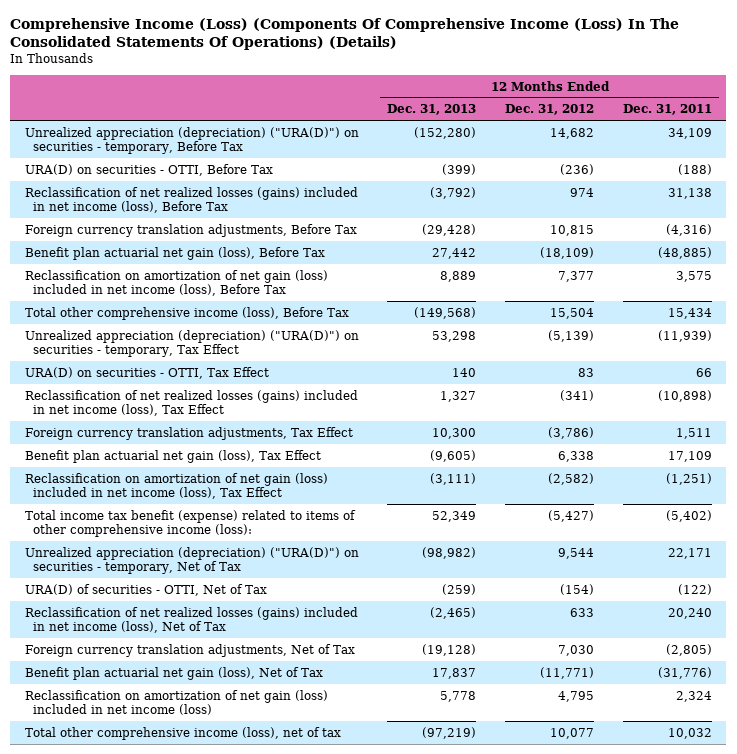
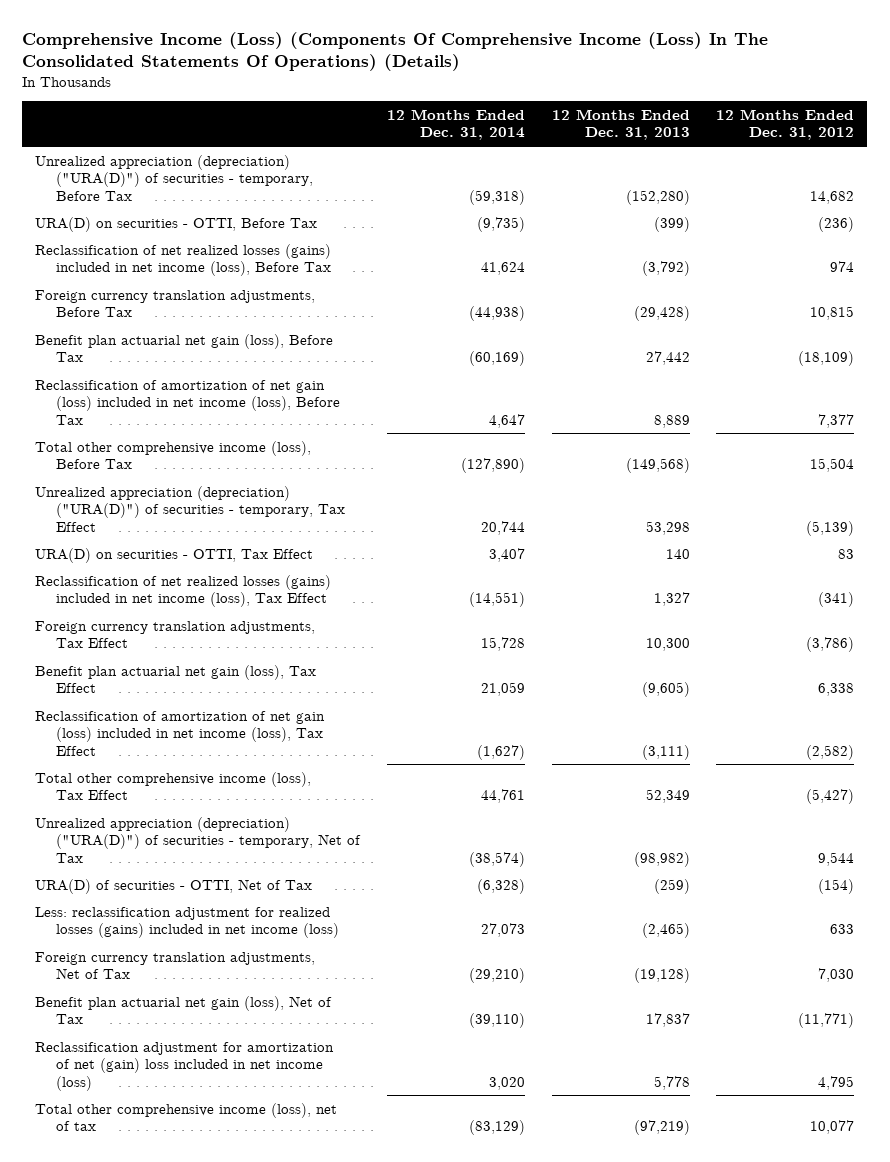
- | 12 Months Ended Dec. 31, 2013 | 12 Months Ended Dec. 31, 2012 | 12 Months Ended Dec. 31, 2011
+ | 12 Months Ended Dec. 31, 2014 | 12 Months Ended Dec. 31, 2013 | 12 Months Ended Dec. 31, 2012
- Unrealized appreciation (depreciation) ("URA(D)") on securities - temporary, Before Tax | (152,280) | 14,682 | 34,109
+ Unrealized appreciation (depreciation) ("URA(D)") of securities - temporary, Before Tax | (59,318) | (152,280) | 14,682
- Reclassification on amortization of net gain (loss) included in net income (loss), Before Tax | 8,889 | 7,377 | 3,575
+ Reclassification of amortization of net gain (loss) included in net income (loss), Before Tax | 4,647 | 8,889 | 7,377
- Unrealized appreciation (depreciation) ("URA(D)") on securities - temporary, Tax Effect | 53,298 | (5,139) | (11,939)
+ Unrealized appreciation (depreciation) ("URA(D)") of securities - temporary, Tax Effect | 20,744 | 53,298 | (5,139)
- Reclassification on amortization of net gain (loss) included in net income (loss), Tax Effect | (3,111) | (2,582) | (1,251)
- Total income tax benefit (expense) related to items of other comprehensive income (loss): | 52,349 | (5,427) | (5,402)
- Unrealized appreciation (depreciation) ("URA(D)") on securities - temporary, Net of Tax | (98,982) | 9,544 | 22,171
+ Reclassification of amortization of net gain (loss) included in net income (loss), Tax Effect | (1,627) | (3,111) | (2,582)
+ Total other comprehensive income (loss), Tax Effect | 44,761 | 52,349 | (5,427)
+ Unrealized appreciation (depreciation) ("URA(D)") of securities - temporary, Net of Tax | (38,574) | (98,982) | 9,544
- Reclassification of net realized losses (gains) included in net income (loss), Net of Tax | (2,465) | 633 | 20,240
+ Less: reclassification adjustment for realized losses (gains) included in net income (loss) | 27,073 | (2,465) | 633
- Reclassification on amortization of net gain (loss) included in net income (loss) | 5,778 | 4,795 | 2,324
+ Reclassification adjustment for amortization of net (gain) loss included in net income (loss) | 3,020 | 5,778 | 4,795

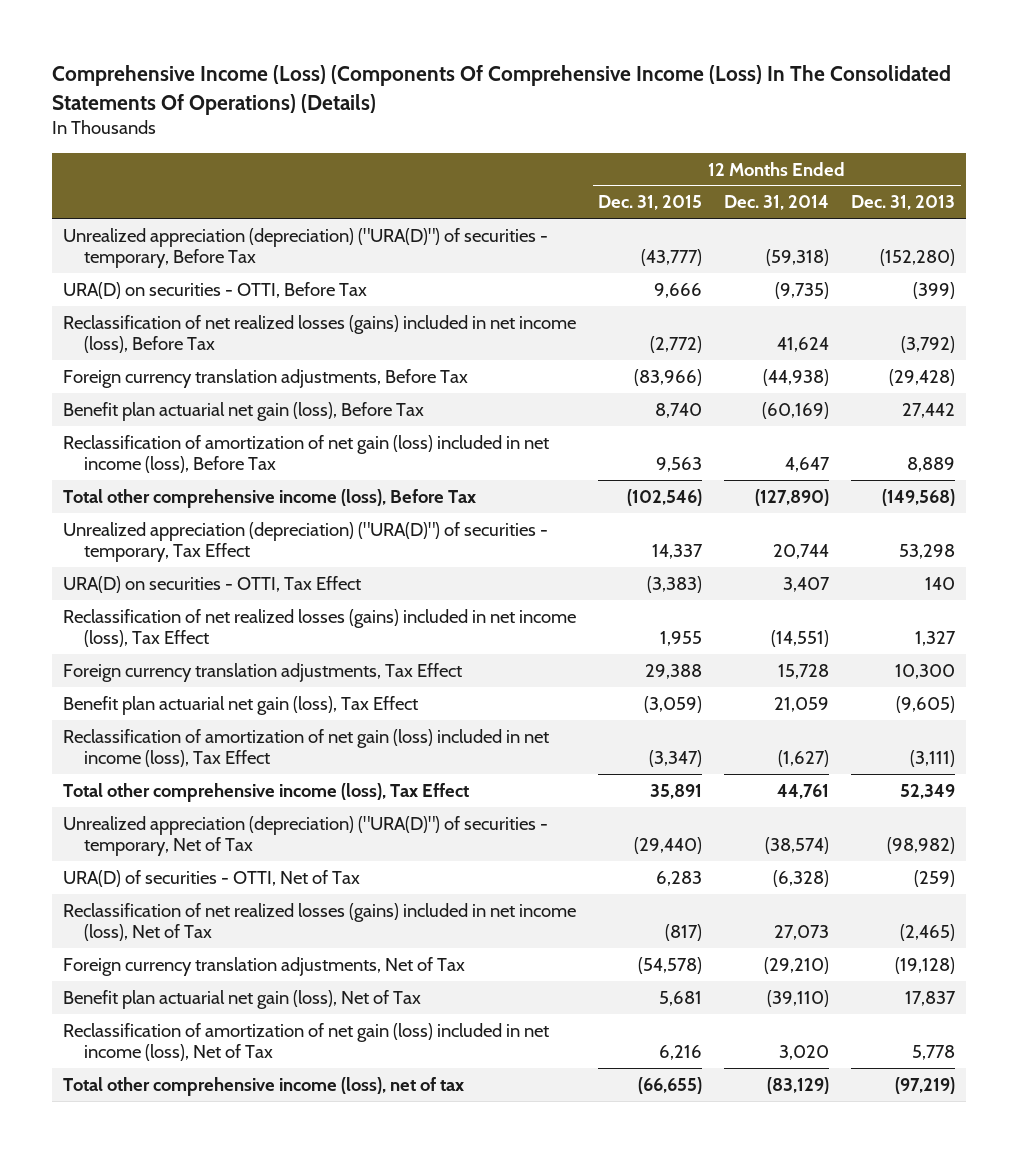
- | 12 Months Ended Dec. 31, 2014 | 12 Months Ended Dec. 31, 2013 | 12 Months Ended Dec. 31, 2012
+ | 12 Months Ended Dec. 31, 2015 | 12 Months Ended Dec. 31, 2014 | 12 Months Ended Dec. 31, 2013
- Less: reclassification adjustment for realized losses (gains) included in net income (loss) | 27,073 | (2,465) | 633
+ Reclassification of net realized losses (gains) included in net income (loss), Net of Tax | (817) | 27,073 | (2,465)
- Reclassification adjustment for amortization of net (gain) loss included in net income (loss) | 3,020 | 5,778 | 4,795
+ Reclassification of amortization of net gain (loss) included in net income (loss), Net of Tax | 6,216 | 3,020 | 5,778

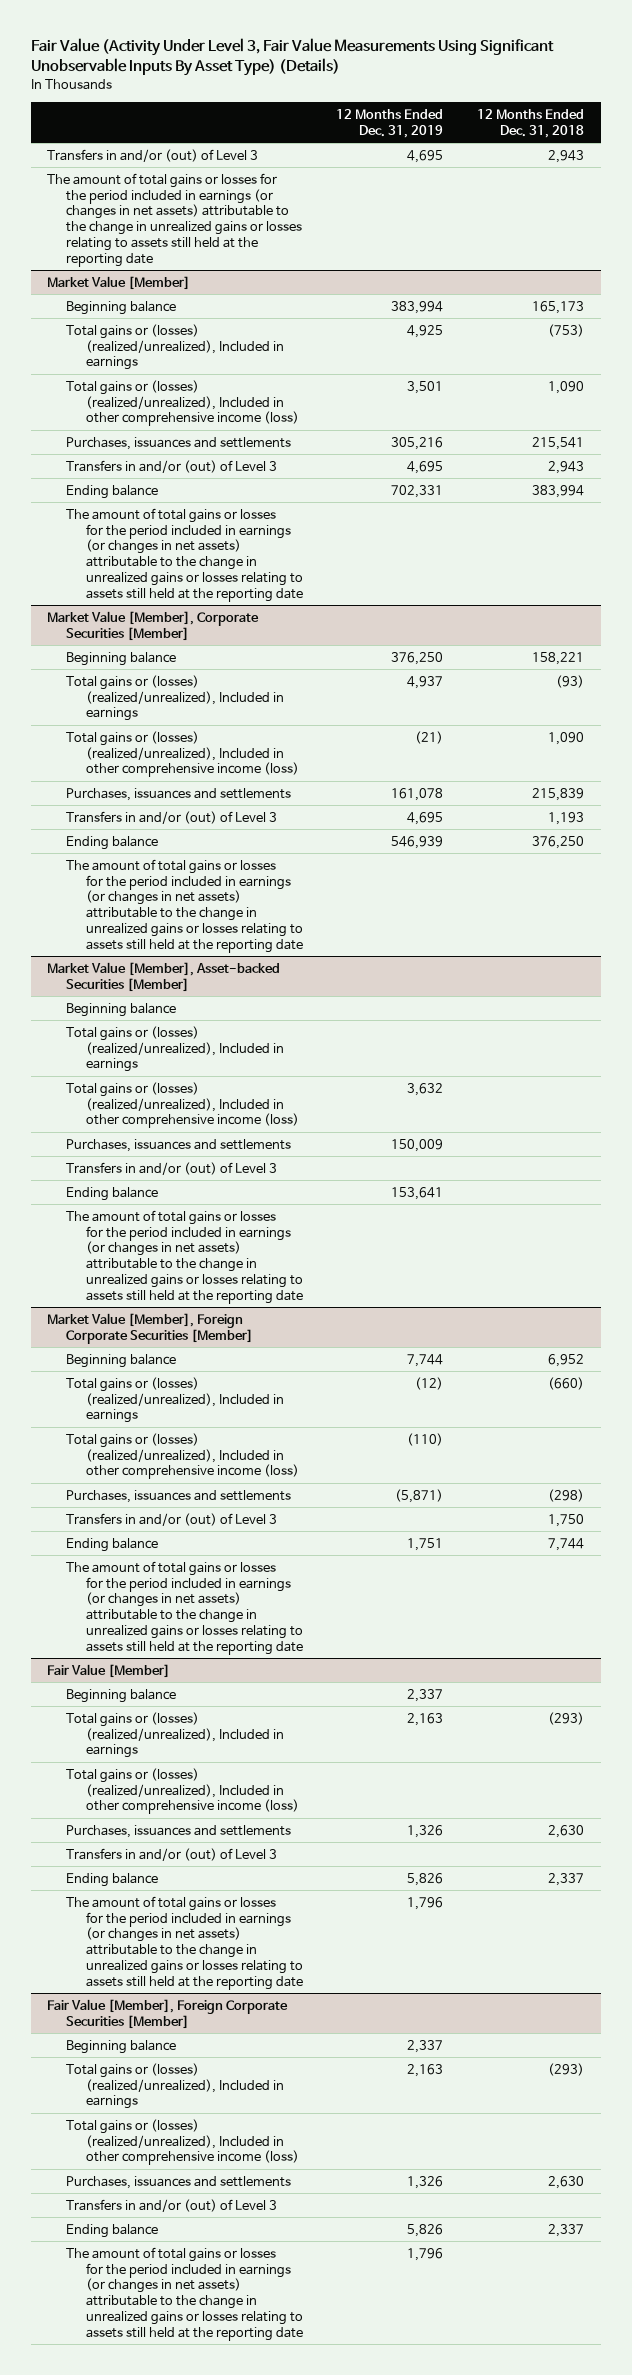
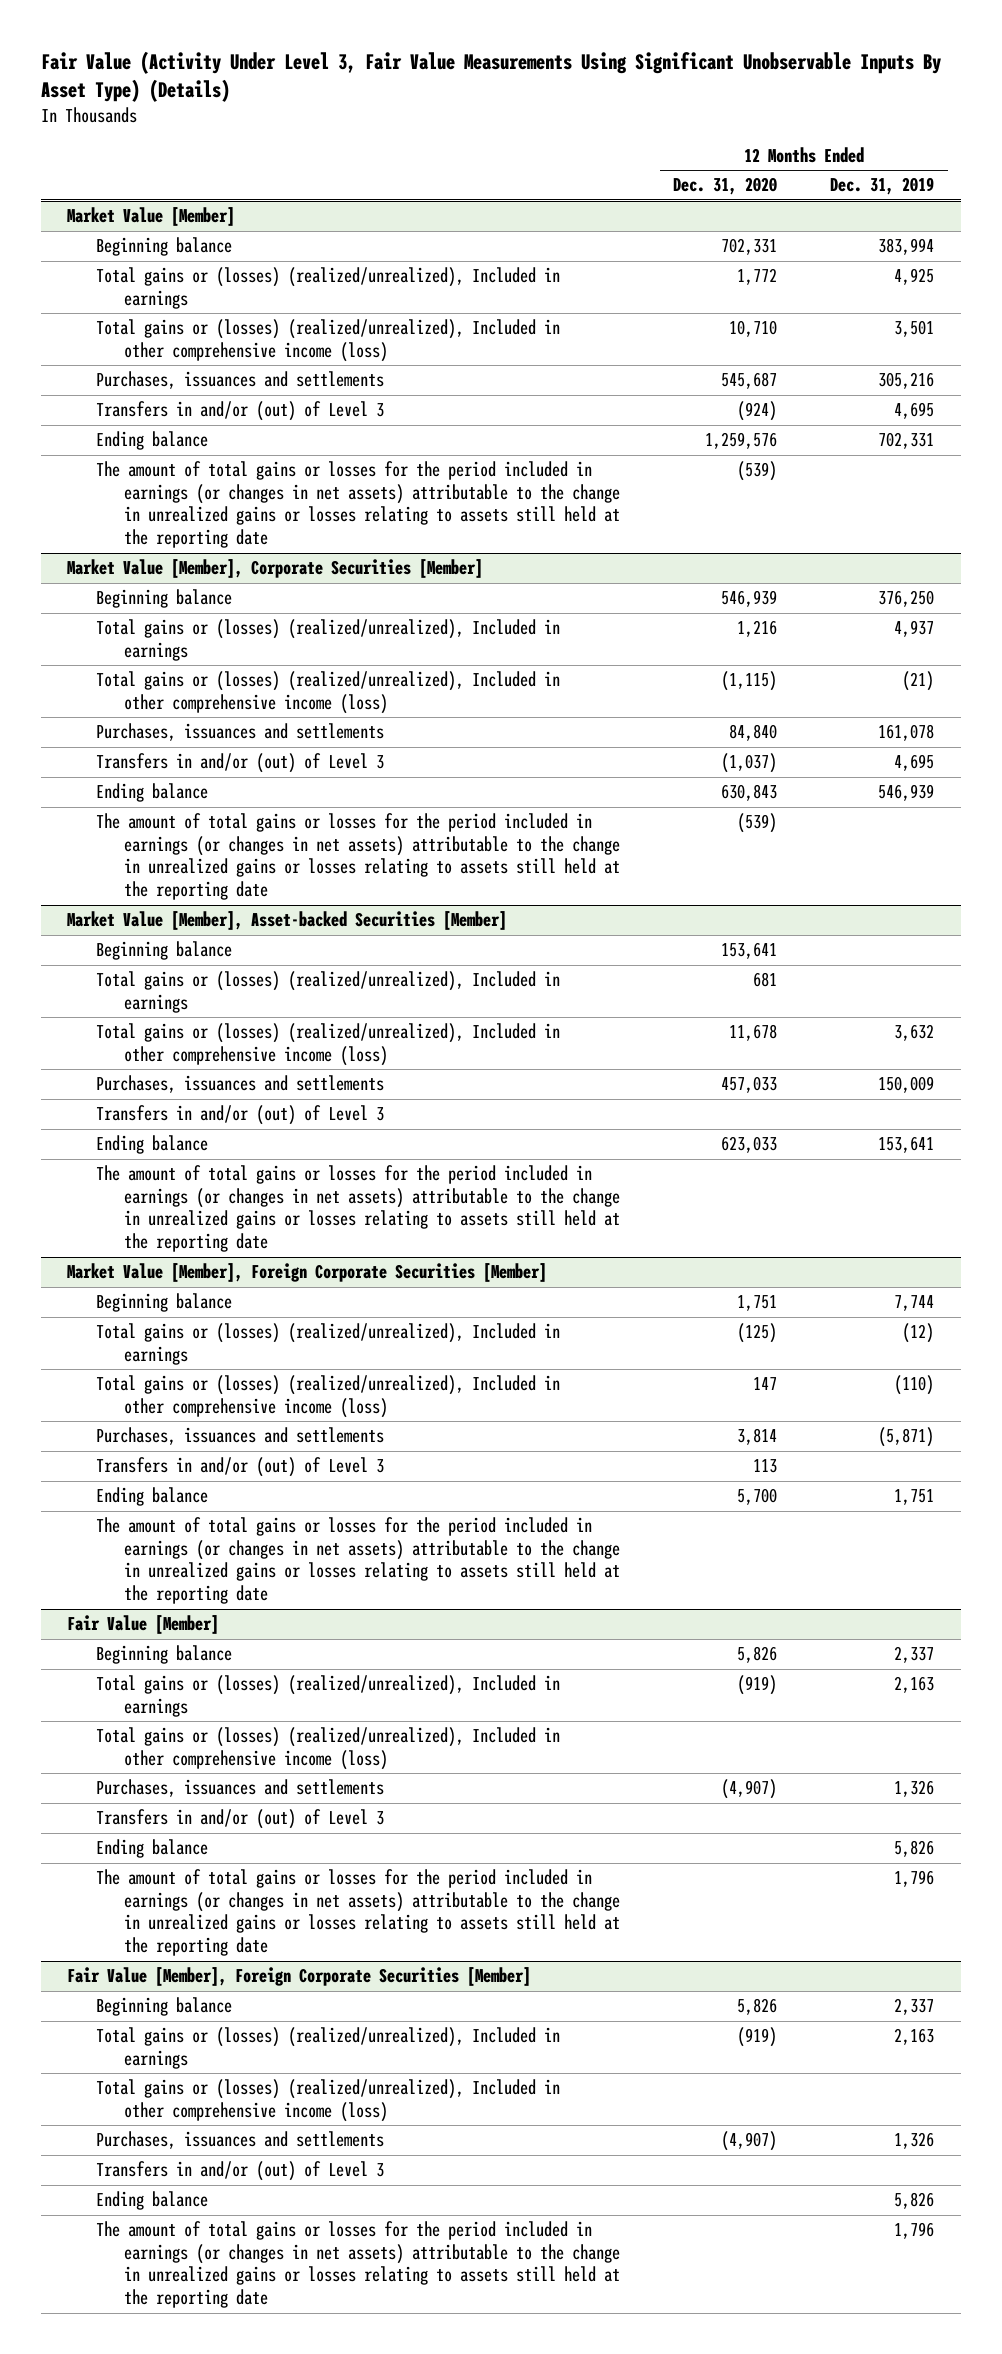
- | 12 Months Ended Dec. 31, 2019 | 12 Months Ended Dec. 31, 2018
+ | 12 Months Ended Dec. 31, 2020 | 12 Months Ended Dec. 31, 2019
- Transfers in and/or (out) of Level 3 | 4,695 | 2,943
- The amount of total gains or losses for the period included in earnings (or changes in net assets) attributable to the change in unrealized gains or losses relating to assets still held at the reporting date

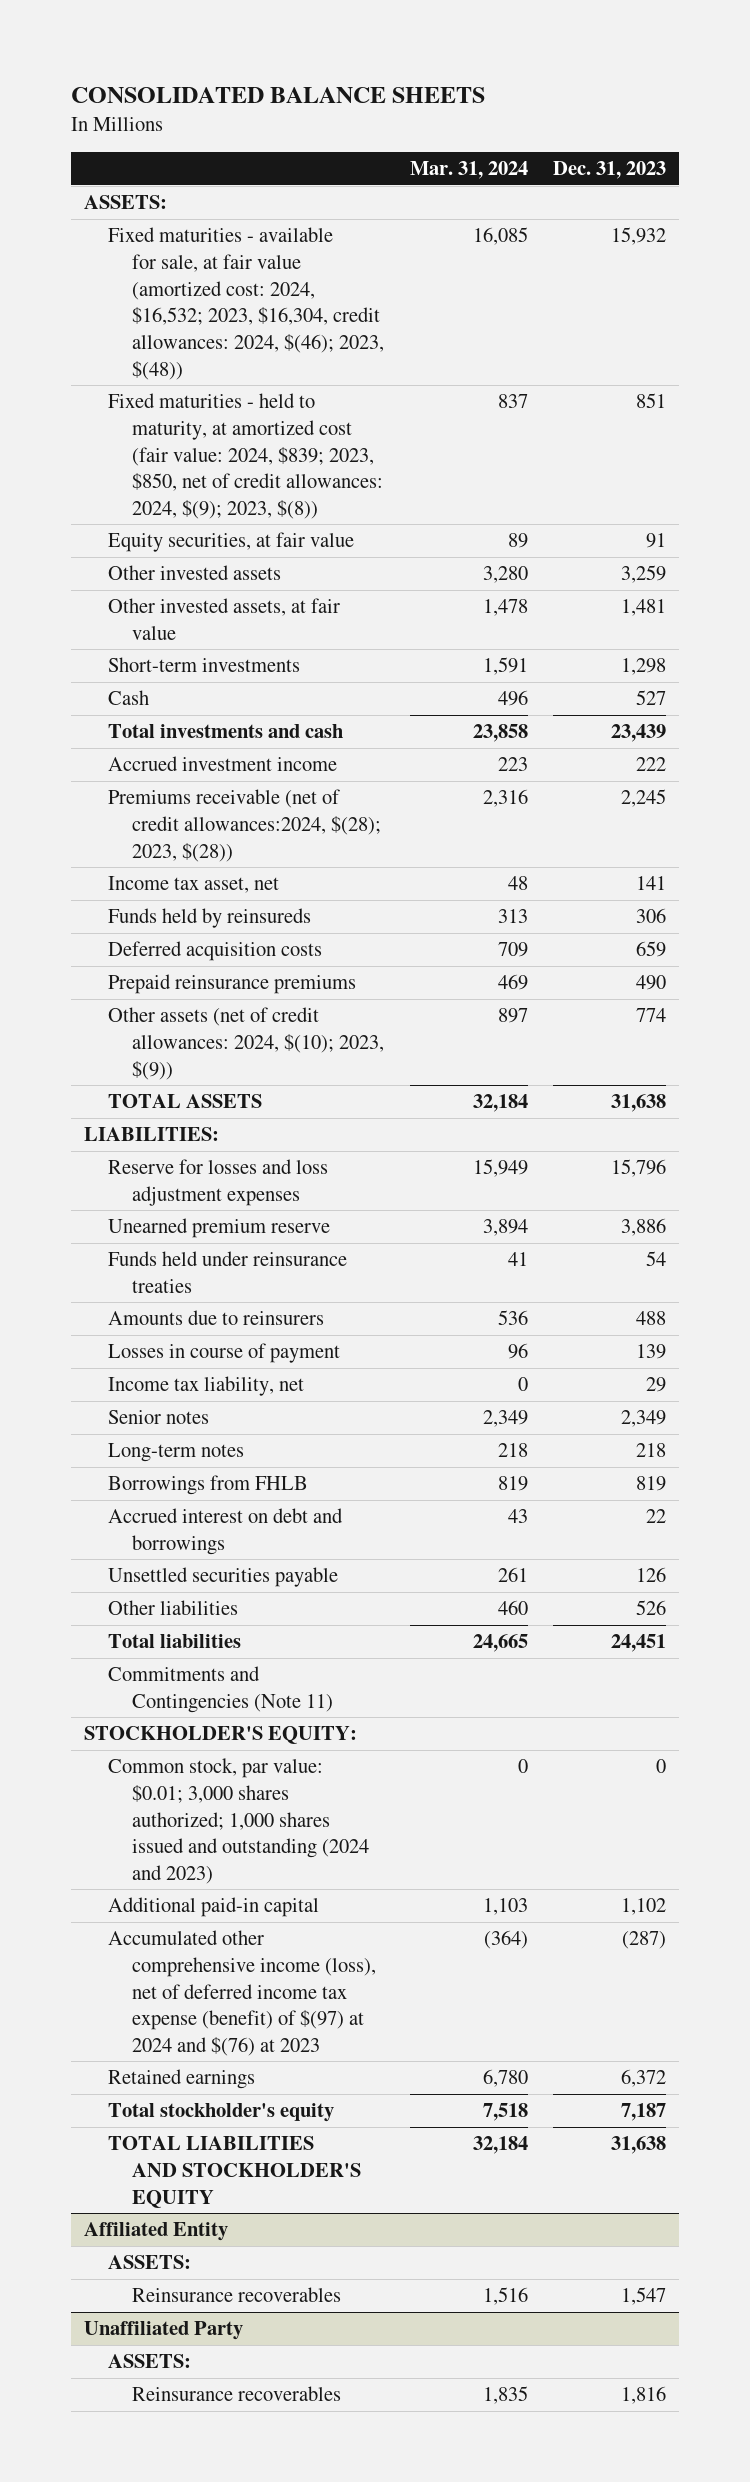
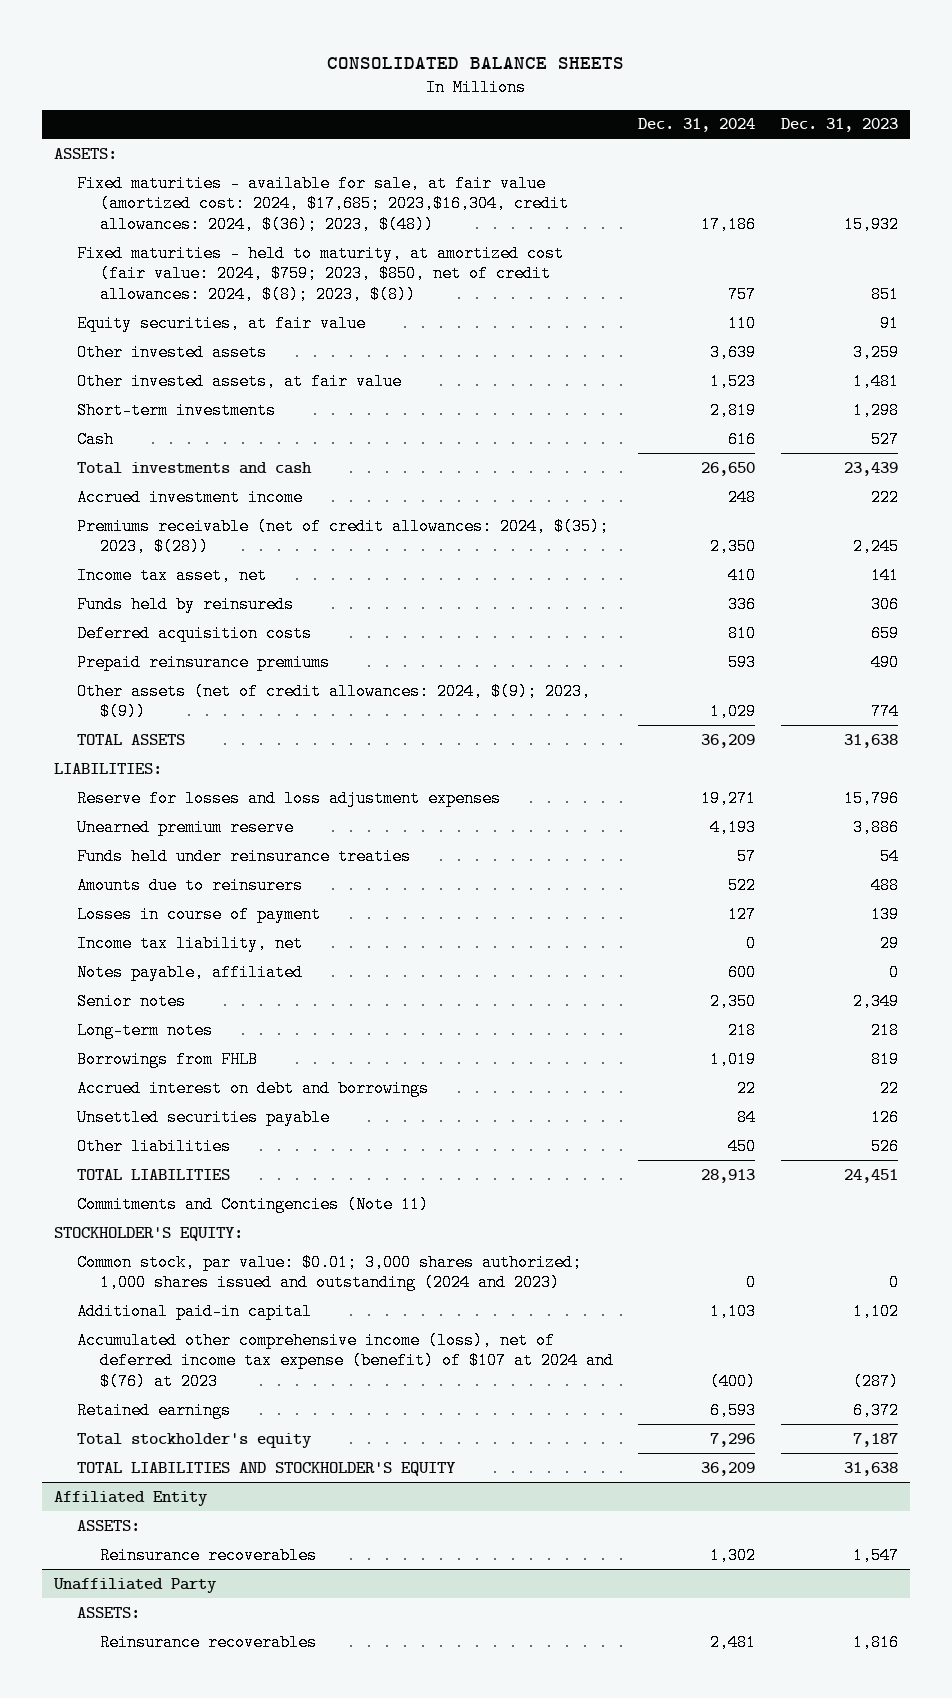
- | Mar. 31, 2024 | Dec. 31, 2023
+ | Dec. 31, 2024 | Dec. 31, 2023
- Fixed maturities - available for sale, at fair value (amortized cost: 2024, $16,532; 2023, $16,304, credit allowances: 2024, $(46); 2023, $(48)) | 16,085 | 15,932
- Fixed maturities - held to maturity, at amortized cost (fair value: 2024, $839; 2023, $850, net of credit allowances: 2024, $(9); 2023, $(8)) | 837 | 851
+ Fixed maturities - available for sale, at fair value (amortized cost: 2024, $17,685; 2023,$16,304, credit allowances: 2024, $(36); 2023, $(48)) | 17,186 | 15,932
+ Fixed maturities - held to maturity, at amortized cost (fair value: 2024, $759; 2023, $850, net of credit allowances: 2024, $(8); 2023, $(8)) | 757 | 851
- Premiums receivable (net of credit allowances:2024, $(28); 2023, $(28)) | 2,316 | 2,245
+ Premiums receivable (net of credit allowances: 2024, $(35); 2023, $(28)) | 2,350 | 2,245
- Other assets (net of credit allowances: 2024, $(10); 2023, $(9)) | 897 | 774
+ Other assets (net of credit allowances: 2024, $(9); 2023, $(9)) | 1,029 | 774
+ Notes payable, affiliated | 600 | 0
- Total liabilities | 24,665 | 24,451
+ TOTAL LIABILITIES | 28,913 | 24,451
- Accumulated other comprehensive income (loss), net of deferred income tax expense (benefit) of $(97) at 2024 and $(76) at 2023 | (364) | (287)
+ Accumulated other comprehensive income (loss), net of deferred income tax expense (benefit) of $107 at 2024 and $(76) at 2023 | (400) | (287)

